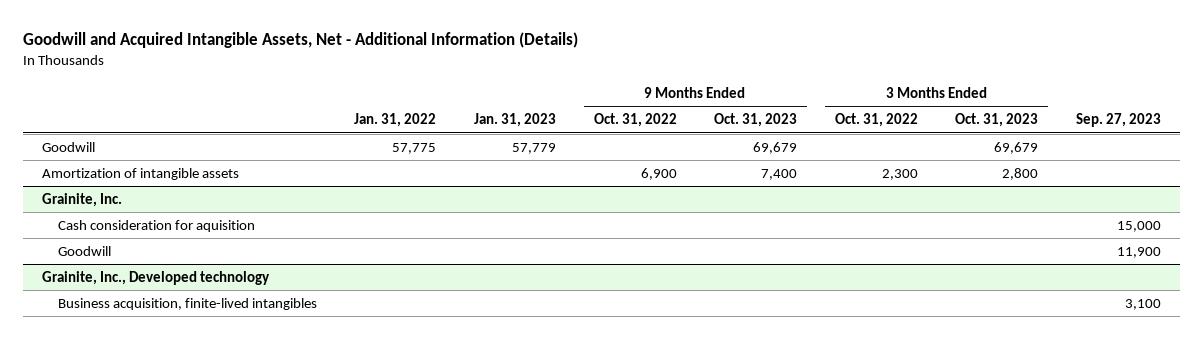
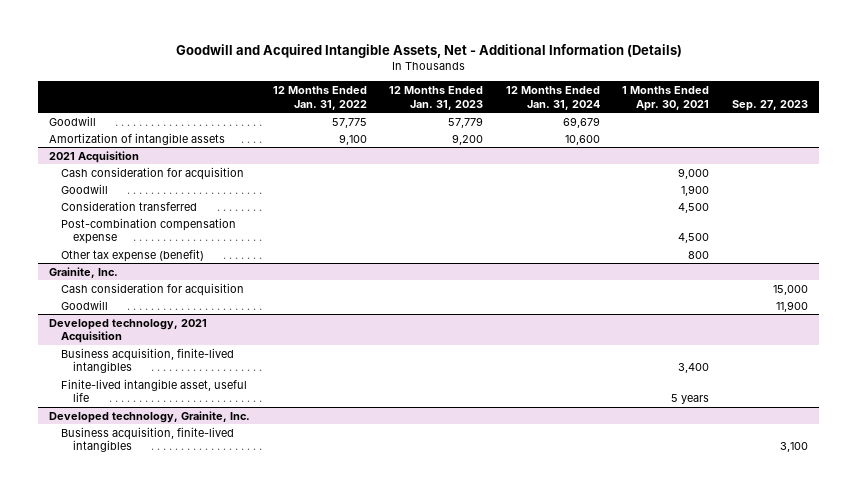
- | Jan. 31, 2022 | Jan. 31, 2023 | 9 Months Ended Oct. 31, 2022 | 9 Months Ended Oct. 31, 2023 | 3 Months Ended Oct. 31, 2022 | 3 Months Ended Oct. 31, 2023 | Sep. 27, 2023
+ | 12 Months Ended Jan. 31, 2022 | 12 Months Ended Jan. 31, 2023 | 12 Months Ended Jan. 31, 2024 | 1 Months Ended Apr. 30, 2021 | Sep. 27, 2023
+ 2021 Acquisition
+ Cash consideration for acquisition | | | | 9,000 |
+ Goodwill | | | | 1,900 |
+ Consideration transferred | | | | 4,500 |
+ Post-combination compensation expense | | | | 4,500 |
+ Other tax expense (benefit) | | | | 800 |
@ Grainite, Inc.
- Cash consideration for aquisition | | | | | | | 15,000
+ Cash consideration for acquisition | | | | | 15,000
- Grainite, Inc., Developed technology
+ Developed technology, 2021 Acquisition
+ Business acquisition, finite-lived intangibles | | | | 3,400 |
+ Finite-lived intangible asset, useful life | | | | 5 years |
+ Developed technology, Grainite, Inc.

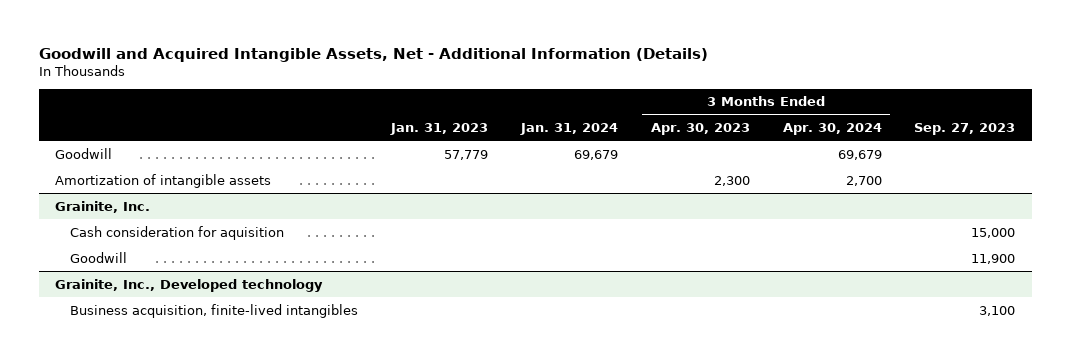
- | 12 Months Ended Jan. 31, 2022 | 12 Months Ended Jan. 31, 2023 | 12 Months Ended Jan. 31, 2024 | 1 Months Ended Apr. 30, 2021 | Sep. 27, 2023
+ | Jan. 31, 2023 | Jan. 31, 2024 | 3 Months Ended Apr. 30, 2023 | 3 Months Ended Apr. 30, 2024 | Sep. 27, 2023
- 2021 Acquisition
- Cash consideration for acquisition | | | | 9,000 |
- Goodwill | | | | 1,900 |
- Consideration transferred | | | | 4,500 |
- Post-combination compensation expense | | | | 4,500 |
- Other tax expense (benefit) | | | | 800 |
@ Grainite, Inc.
- Cash consideration for acquisition | | | | | 15,000
+ Cash consideration for aquisition | | | | | 15,000
- Developed technology, 2021 Acquisition
- Business acquisition, finite-lived intangibles | | | | 3,400 |
- Finite-lived intangible asset, useful life | | | | 5 years |
- Developed technology, Grainite, Inc.
+ Grainite, Inc., Developed technology

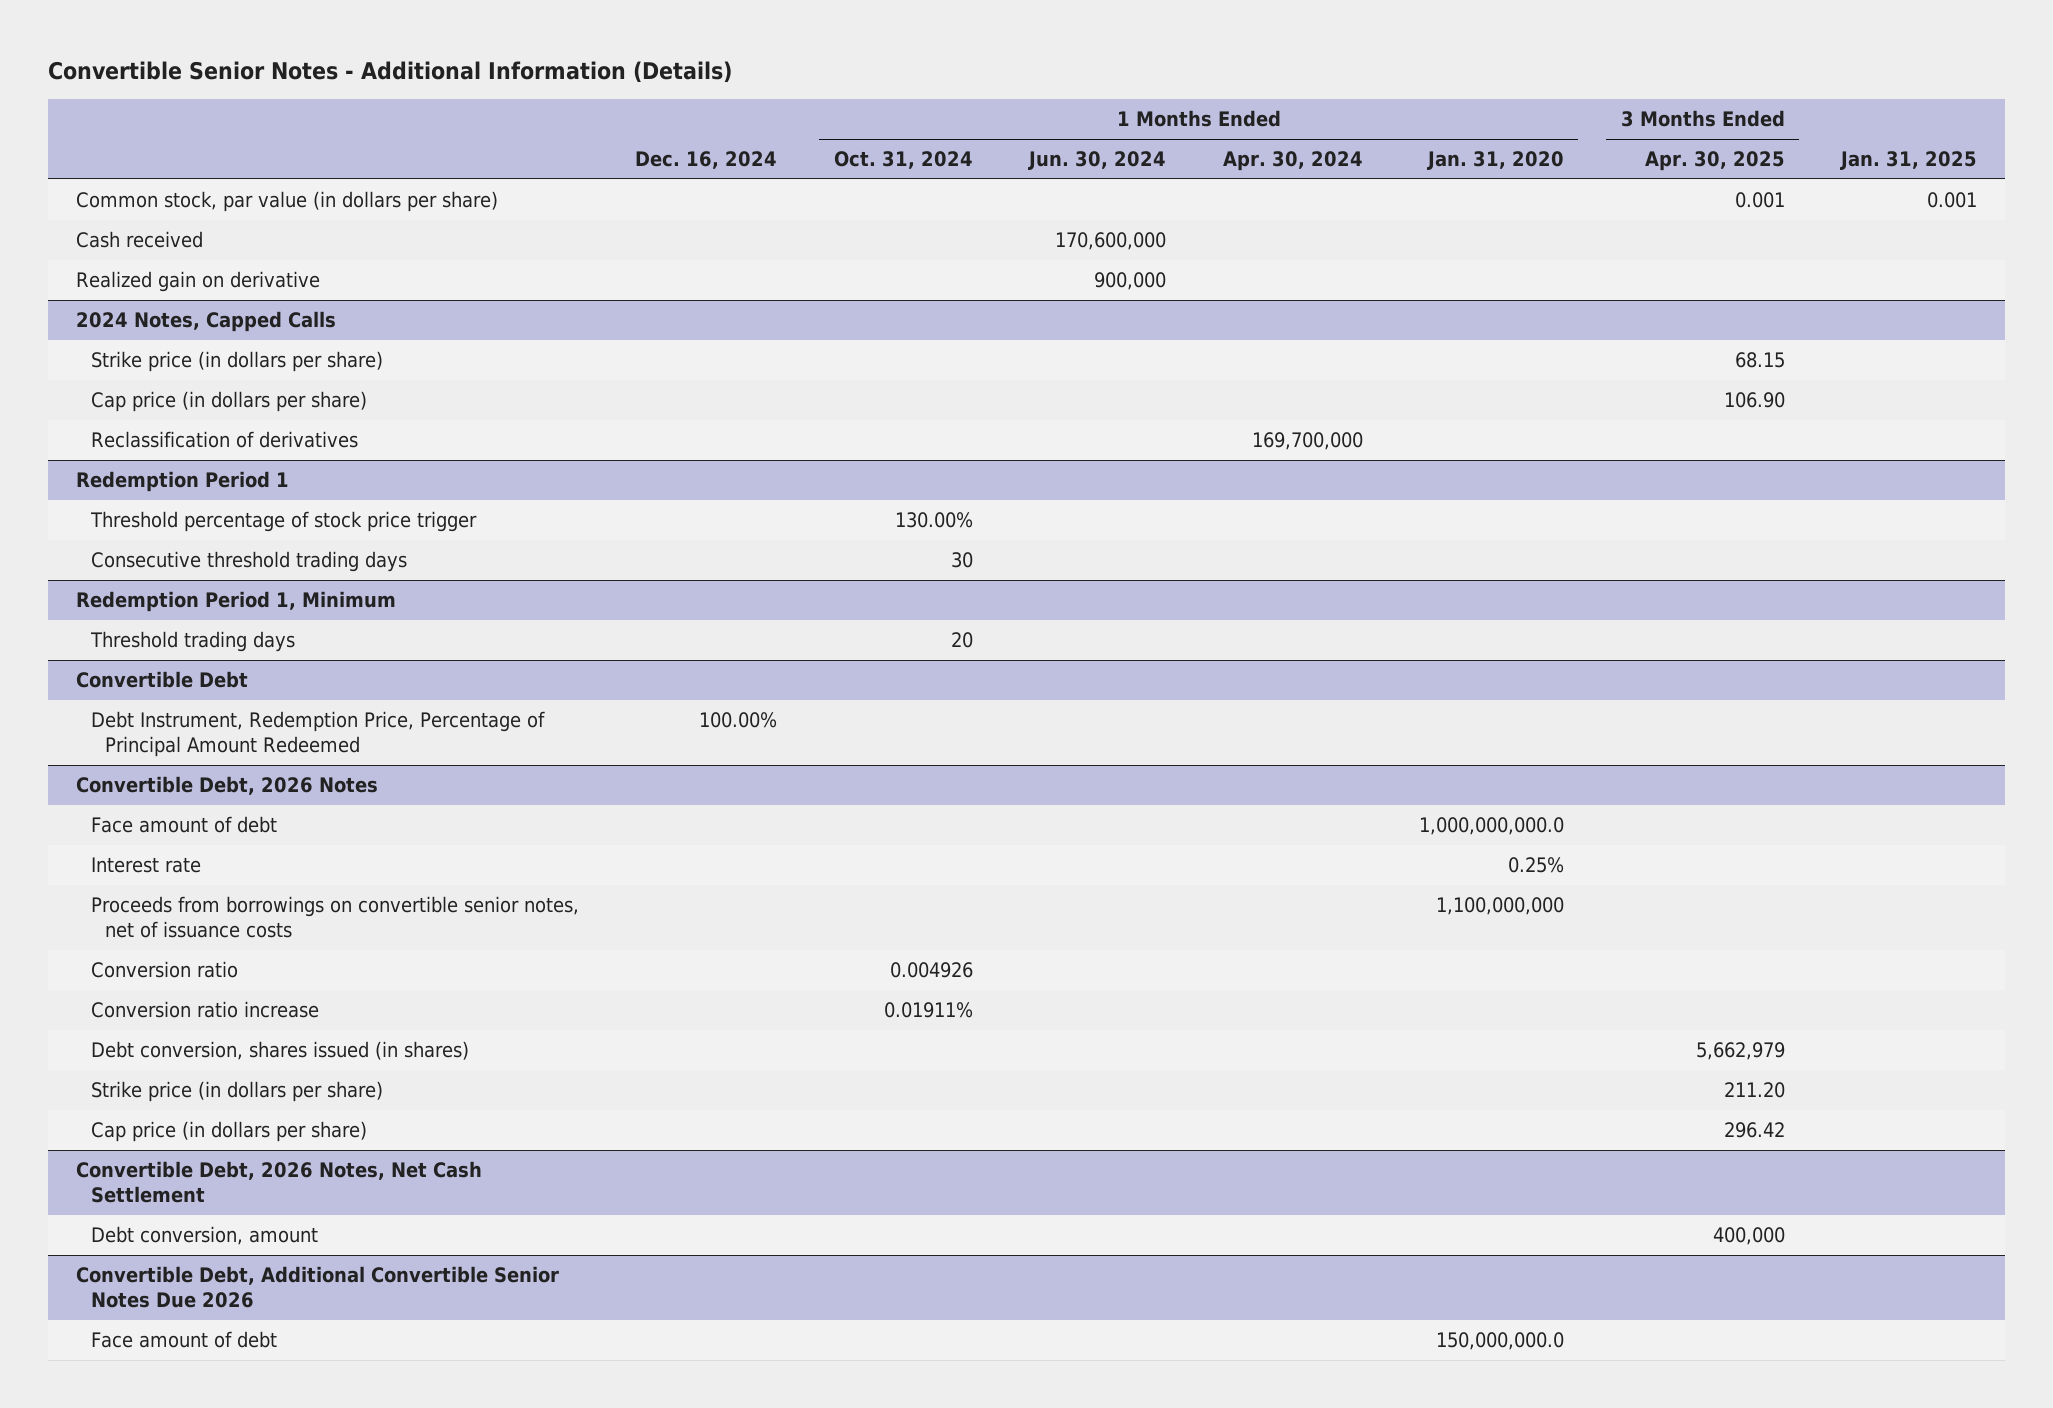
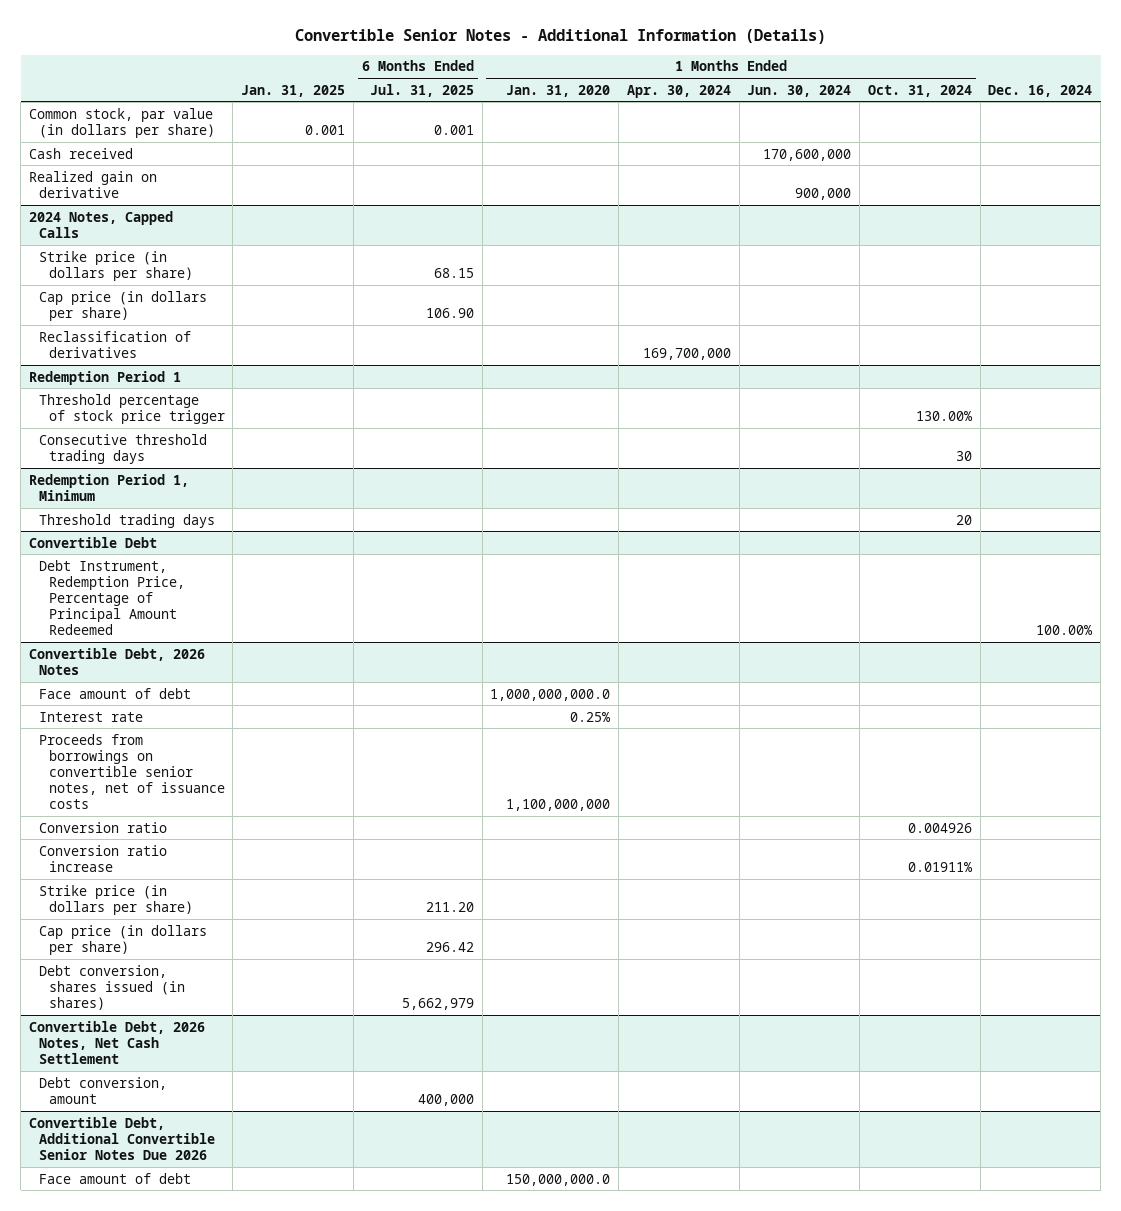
- | Dec. 16, 2024 | 1 Months Ended Oct. 31, 2024 | 1 Months Ended Jun. 30, 2024 | 1 Months Ended Apr. 30, 2024 | 1 Months Ended Jan. 31, 2020 | 3 Months Ended Apr. 30, 2025 | Jan. 31, 2025
+ | Jan. 31, 2025 | 6 Months Ended Jul. 31, 2025 | 1 Months Ended Jan. 31, 2020 | 1 Months Ended Apr. 30, 2024 | 1 Months Ended Jun. 30, 2024 | 1 Months Ended Oct. 31, 2024 | Dec. 16, 2024
@ Convertible Debt, 2026 Notes
moved down: Debt conversion, shares issued (in shares) | | 5,662,979 | | | | |

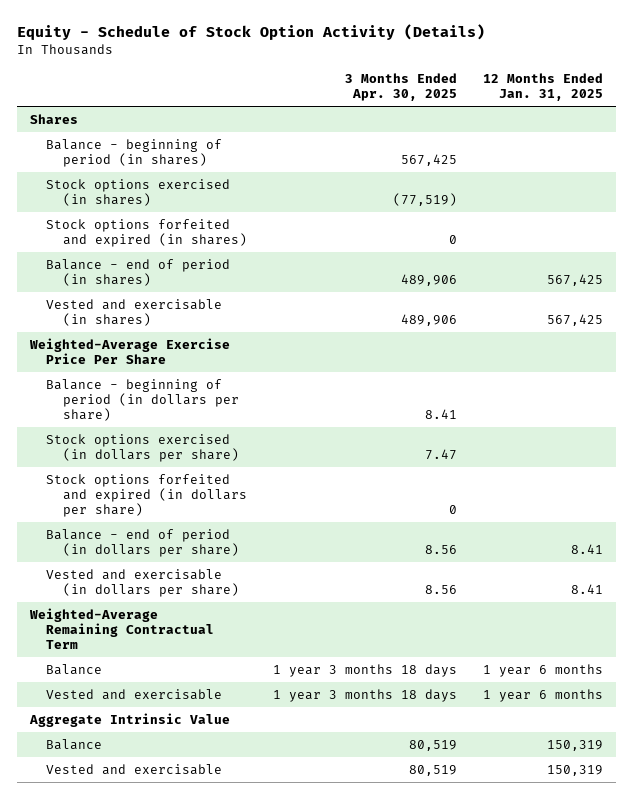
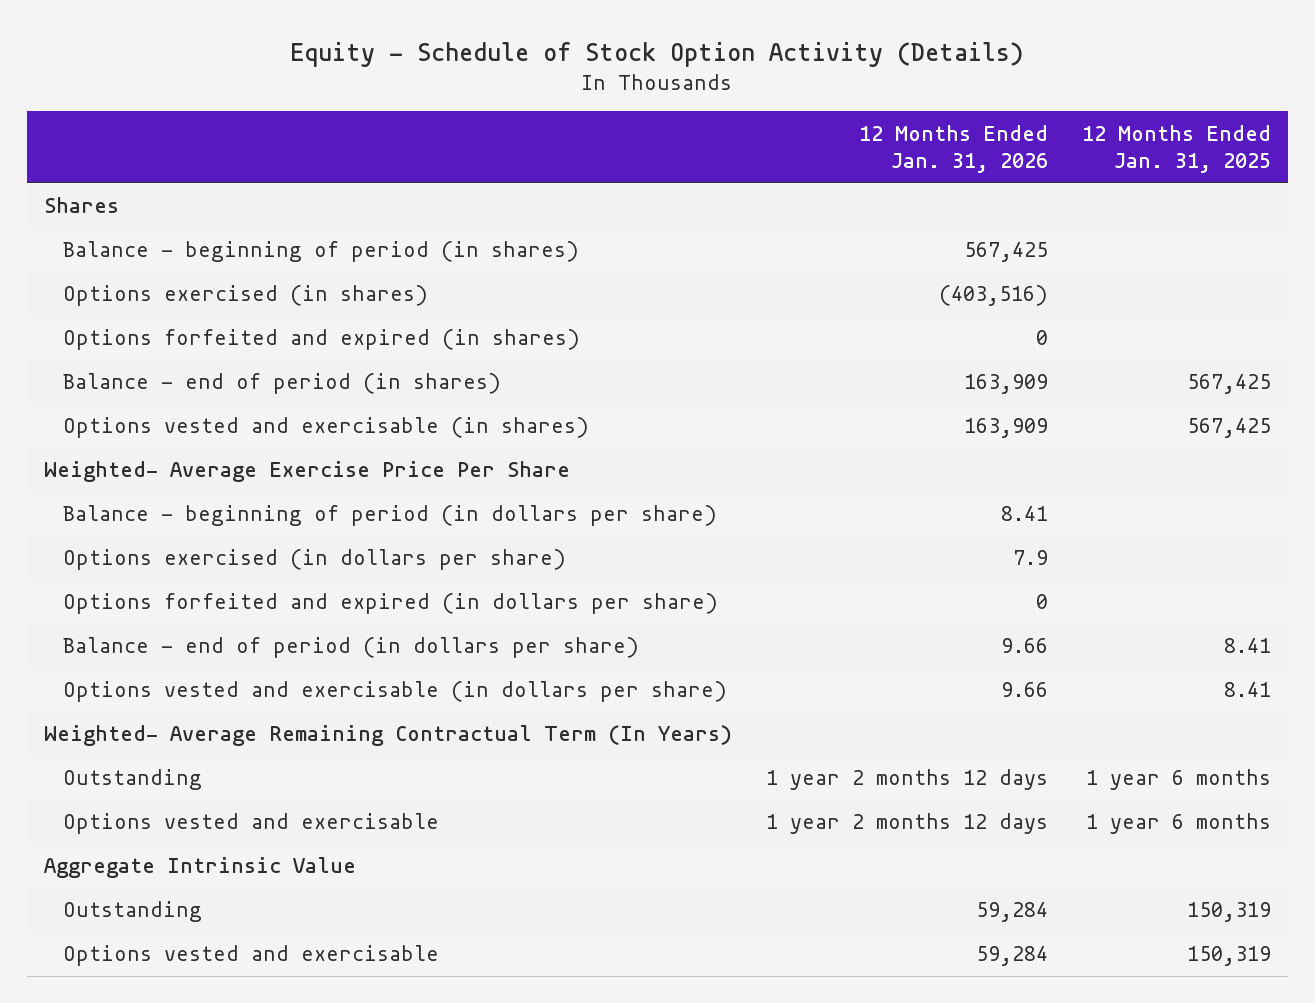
- | 3 Months Ended Apr. 30, 2025 | 12 Months Ended Jan. 31, 2025
+ | 12 Months Ended Jan. 31, 2026 | 12 Months Ended Jan. 31, 2025
- Stock options exercised (in shares) | (77,519) |
- Stock options forfeited and expired (in shares) | 0 |
+ Options exercised (in shares) | (403,516) |
+ Options forfeited and expired (in shares) | 0 |
- Vested and exercisable (in shares) | 489,906 | 567,425
- Weighted-Average Exercise Price Per Share
+ Options vested and exercisable (in shares) | 163,909 | 567,425
+ Weighted- Average Exercise Price Per Share
- Stock options exercised (in dollars per share) | 7.47 |
- Stock options forfeited and expired (in dollars per share) | 0 |
+ Options exercised (in dollars per share) | 7.9 |
+ Options forfeited and expired (in dollars per share) | 0 |
- Vested and exercisable (in dollars per share) | 8.56 | 8.41
- Weighted-Average Remaining Contractual Term
- Balance | 1 year 3 months 18 days | 1 year 6 months
- Vested and exercisable | 1 year 3 months 18 days | 1 year 6 months
+ Options vested and exercisable (in dollars per share) | 9.66 | 8.41
+ Weighted- Average Remaining Contractual Term (In Years)
+ Outstanding | 1 year 2 months 12 days | 1 year 6 months
+ Options vested and exercisable | 1 year 2 months 12 days | 1 year 6 months
- Balance | 80,519 | 150,319
- Vested and exercisable | 80,519 | 150,319
+ Outstanding | 59,284 | 150,319
+ Options vested and exercisable | 59,284 | 150,319

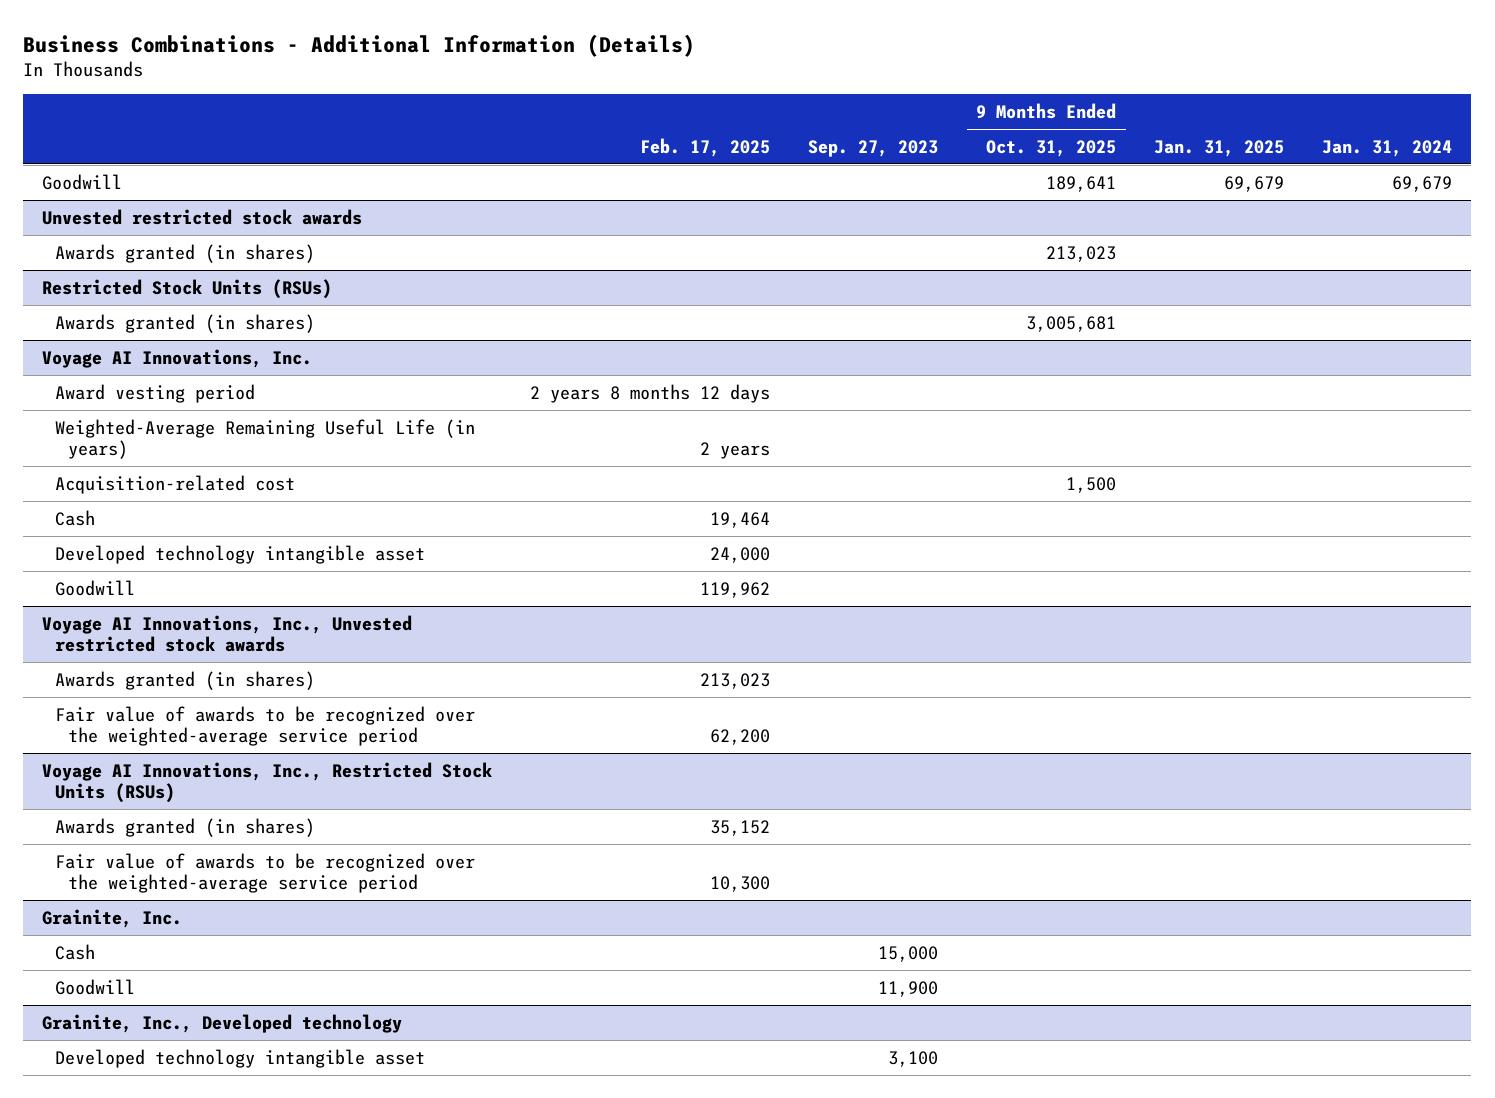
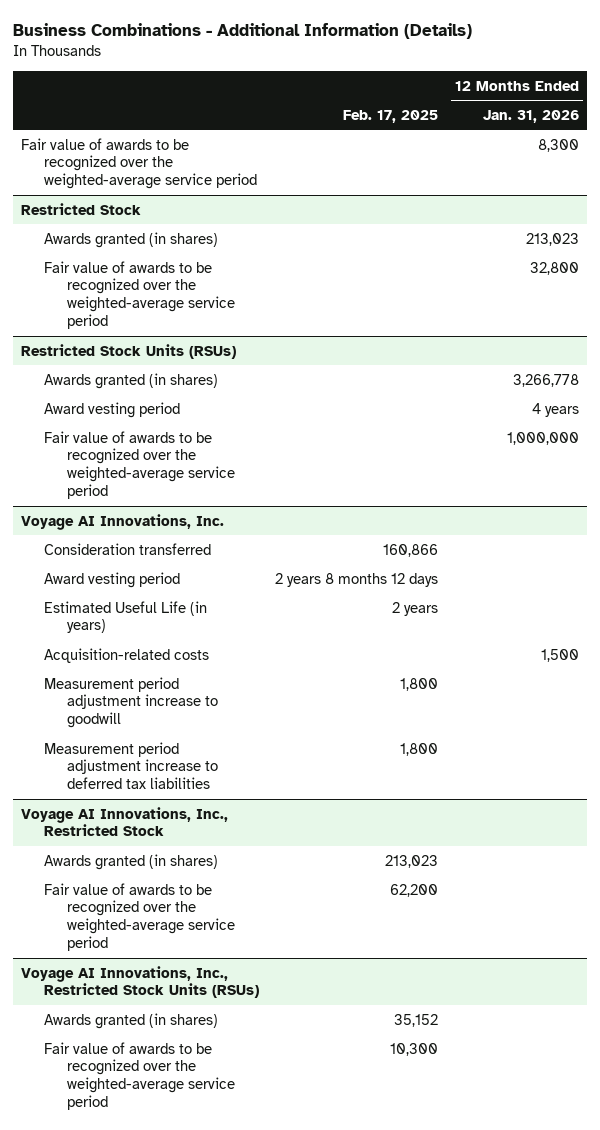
- | Feb. 17, 2025 | Sep. 27, 2023 | 9 Months Ended Oct. 31, 2025 | Jan. 31, 2025 | Jan. 31, 2024
+ | Feb. 17, 2025 | 12 Months Ended Jan. 31, 2026
- Goodwill | | | 189,641 | 69,679 | 69,679
- Unvested restricted stock awards
+ Fair value of awards to be recognized over the weighted-average service period | | 8,300
+ Restricted Stock
+ Fair value of awards to be recognized over the weighted-average service period | | 32,800
@ Restricted Stock Units (RSUs)
+ Award vesting period | | 4 years
+ Fair value of awards to be recognized over the weighted-average service period | | 1,000,000
@ Voyage AI Innovations, Inc.
+ Consideration transferred | 160,866 |
- Weighted-Average Remaining Useful Life (in years) | 2 years | | | |
- Acquisition-related cost | | | 1,500 | |
- Cash | 19,464 | | | |
- Developed technology intangible asset | 24,000 | | | |
- Goodwill | 119,962 | | | |
- Voyage AI Innovations, Inc., Unvested restricted stock awards
@ Voyage AI Innovations, Inc.
+ Estimated Useful Life (in years) | 2 years |
+ Acquisition-related costs | | 1,500
+ Measurement period adjustment increase to goodwill | 1,800 |
+ Measurement period adjustment increase to deferred tax liabilities | 1,800 |
+ Voyage AI Innovations, Inc., Restricted Stock
- Grainite, Inc.
- Cash | | 15,000 | | |
- Goodwill | | 11,900 | | |
- Grainite, Inc., Developed technology
- Developed technology intangible asset | | 3,100 | | |

